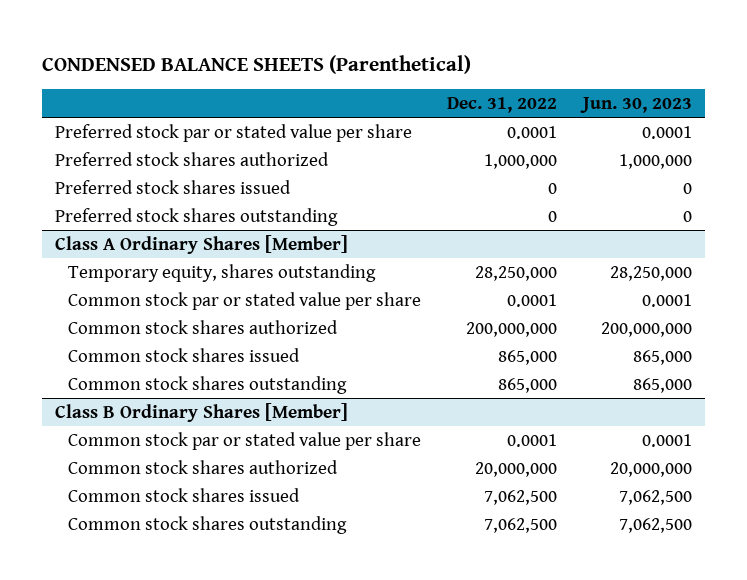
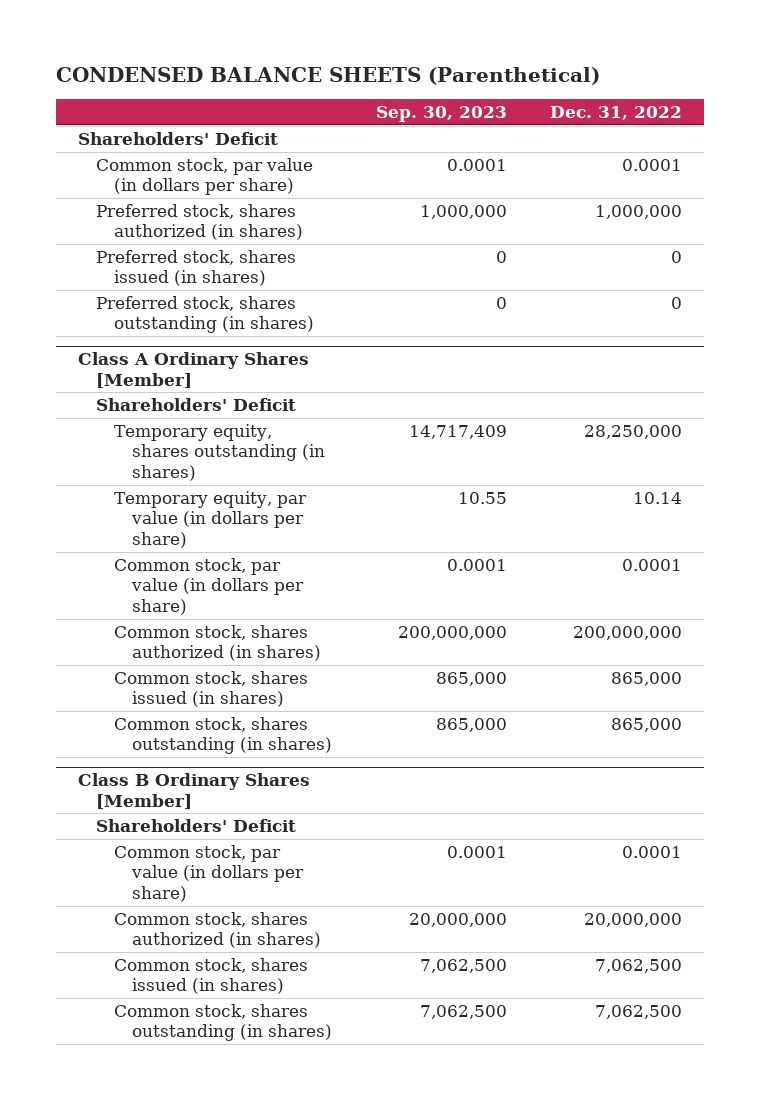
- | Dec. 31, 2022 | Jun. 30, 2023
+ | Sep. 30, 2023 | Dec. 31, 2022
- Preferred stock par or stated value per share | 0.0001 | 0.0001
- Preferred stock shares authorized | 1,000,000 | 1,000,000
- Preferred stock shares issued | 0 | 0
- Preferred stock shares outstanding | 0 | 0
+ Shareholders' Deficit
+ Common stock, par value (in dollars per share) | 0.0001 | 0.0001
+ Preferred stock, shares authorized (in shares) | 1,000,000 | 1,000,000
+ Preferred stock, shares issued (in shares) | 0 | 0
+ Preferred stock, shares outstanding (in shares) | 0 | 0
@ Class A Ordinary Shares [Member]
- Temporary equity, shares outstanding | 28,250,000 | 28,250,000
- Common stock par or stated value per share | 0.0001 | 0.0001
- Common stock shares authorized | 200,000,000 | 200,000,000
- Common stock shares issued | 865,000 | 865,000
- Common stock shares outstanding | 865,000 | 865,000
+ Shareholders' Deficit
+ Temporary equity, shares outstanding (in shares) | 14,717,409 | 28,250,000
+ Temporary equity, par value (in dollars per share) | 10.55 | 10.14
+ Common stock, par value (in dollars per share) | 0.0001 | 0.0001
+ Common stock, shares authorized (in shares) | 200,000,000 | 200,000,000
+ Common stock, shares issued (in shares) | 865,000 | 865,000
+ Common stock, shares outstanding (in shares) | 865,000 | 865,000
@ Class B Ordinary Shares [Member]
- Common stock par or stated value per share | 0.0001 | 0.0001
- Common stock shares authorized | 20,000,000 | 20,000,000
- Common stock shares issued | 7,062,500 | 7,062,500
- Common stock shares outstanding | 7,062,500 | 7,062,500
+ Shareholders' Deficit
+ Common stock, par value (in dollars per share) | 0.0001 | 0.0001
+ Common stock, shares authorized (in shares) | 20,000,000 | 20,000,000
+ Common stock, shares issued (in shares) | 7,062,500 | 7,062,500
+ Common stock, shares outstanding (in shares) | 7,062,500 | 7,062,500

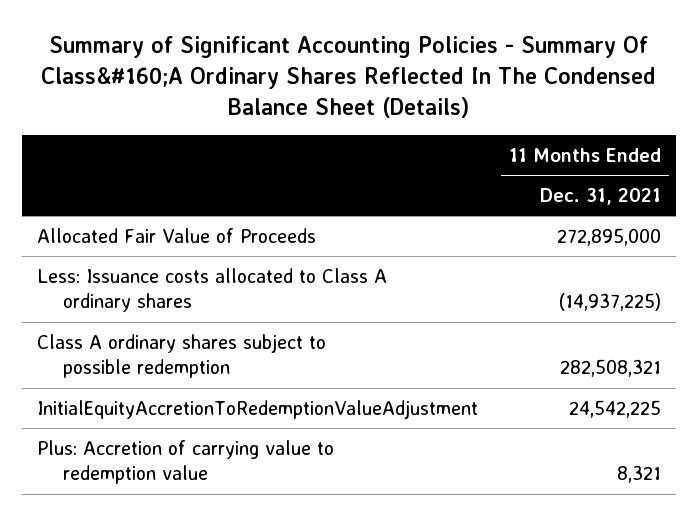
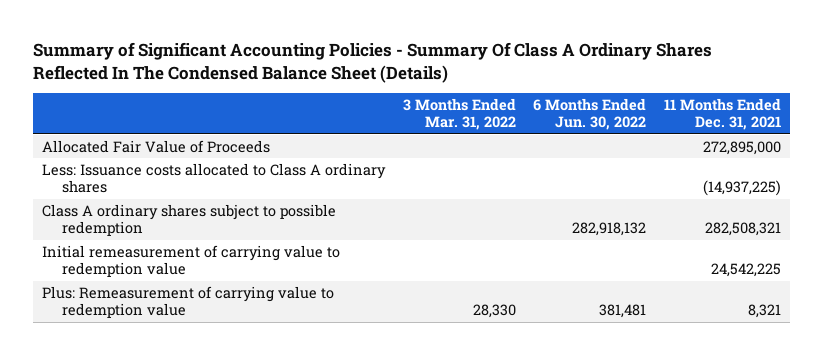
- Summary of Significant Accounting Policies - Summary Of Class&#160;A Ordinary Shares Reflected In The Condensed Balance Sheet (Details)
+ Summary of Significant Accounting Policies - Summary Of Class A Ordinary Shares Reflected In The Condensed Balance Sheet (Details)
- | 11 Months Ended Dec. 31, 2021
+ | 3 Months Ended Mar. 31, 2022 | 6 Months Ended Jun. 30, 2022 | 11 Months Ended Dec. 31, 2021
- InitialEquityAccretionToRedemptionValueAdjustment | 24,542,225
- Plus: Accretion of carrying value to redemption value | 8,321
+ Initial remeasurement of carrying value to redemption value | | | 24,542,225
+ Plus: Remeasurement of carrying value to redemption value | 28,330 | 381,481 | 8,321

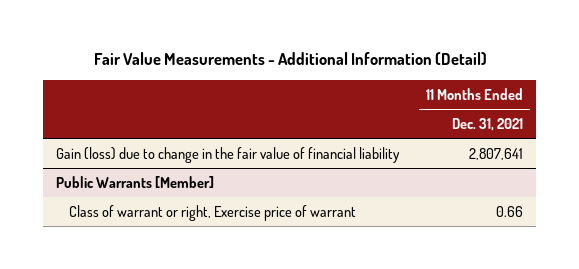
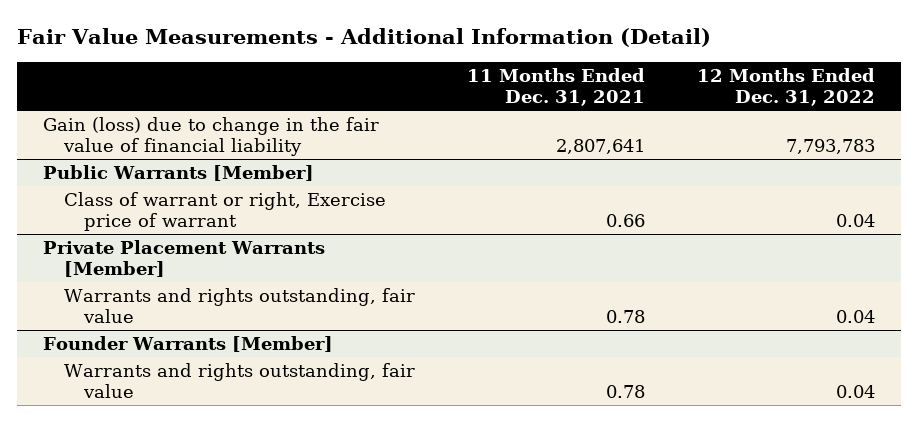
- | 11 Months Ended Dec. 31, 2021
+ | 11 Months Ended Dec. 31, 2021 | 12 Months Ended Dec. 31, 2022
+ Private Placement Warrants [Member]
+ Warrants and rights outstanding, fair value | 0.78 | 0.04
+ Founder Warrants [Member]
+ Warrants and rights outstanding, fair value | 0.78 | 0.04

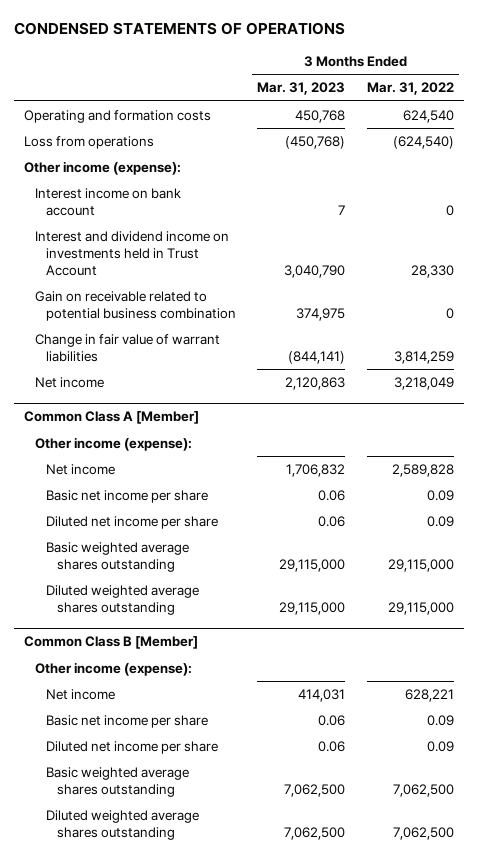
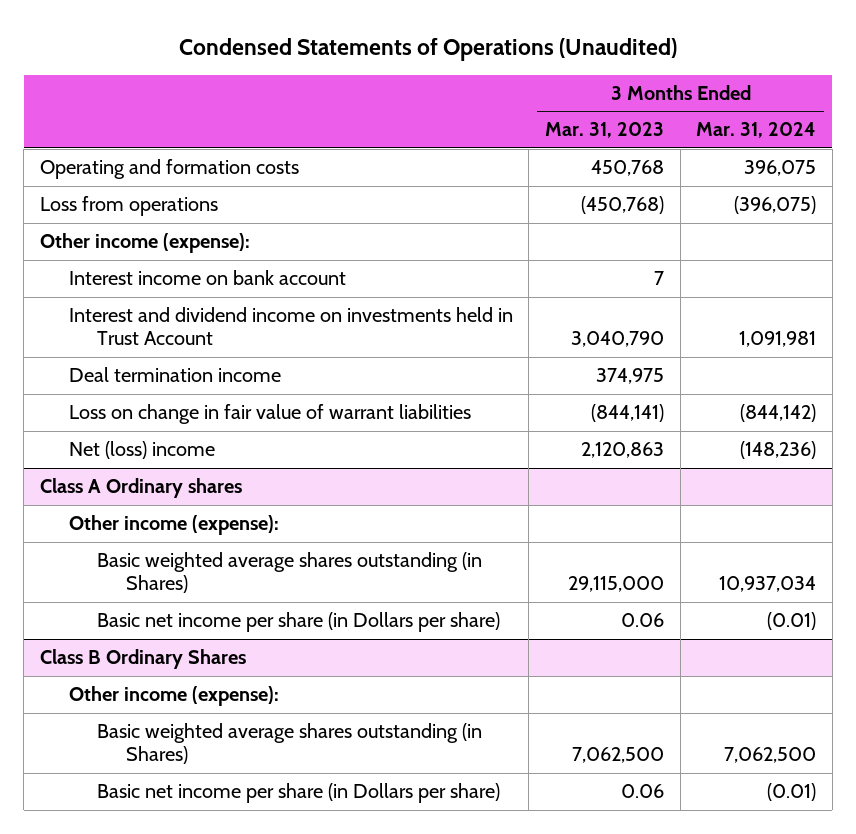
- CONDENSED STATEMENTS OF OPERATIONS
+ Condensed Statements of Operations (Unaudited)
- | 3 Months Ended Mar. 31, 2023 | 3 Months Ended Mar. 31, 2022
+ | 3 Months Ended Mar. 31, 2023 | 3 Months Ended Mar. 31, 2024
- Gain on receivable related to potential business combination | 374,975 | 0
- Change in fair value of warrant liabilities | (844,141) | 3,814,259
- Net income | 2,120,863 | 3,218,049
- Common Class A [Member]
+ Deal termination income | 374,975 |
+ Loss on change in fair value of warrant liabilities | (844,141) | (844,142)
+ Net (loss) income | 2,120,863 | (148,236)
+ Class A Ordinary shares
- Net income | 1,706,832 | 2,589,828
- Basic net income per share | 0.06 | 0.09
- Diluted net income per share | 0.06 | 0.09
- Basic weighted average shares outstanding | 29,115,000 | 29,115,000
- Diluted weighted average shares outstanding | 29,115,000 | 29,115,000
- Common Class B [Member]
+ Basic weighted average shares outstanding (in Shares) | 29,115,000 | 10,937,034
+ Basic net income per share (in Dollars per share) | 0.06 | (0.01)
+ Class B Ordinary Shares
- Net income | 414,031 | 628,221
- Basic net income per share | 0.06 | 0.09
- Diluted net income per share | 0.06 | 0.09
- Basic weighted average shares outstanding | 7,062,500 | 7,062,500
- Diluted weighted average shares outstanding | 7,062,500 | 7,062,500
+ Basic weighted average shares outstanding (in Shares) | 7,062,500 | 7,062,500
+ Basic net income per share (in Dollars per share) | 0.06 | (0.01)

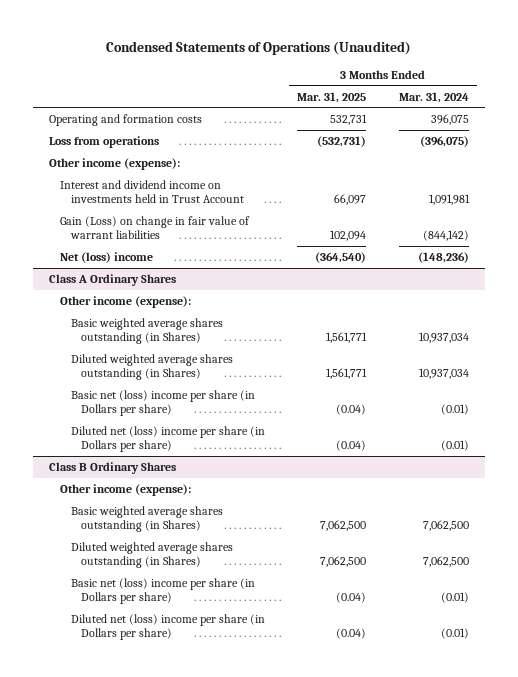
- | 3 Months Ended Mar. 31, 2023 | 3 Months Ended Mar. 31, 2024
+ | 3 Months Ended Mar. 31, 2025 | 3 Months Ended Mar. 31, 2024
- Interest income on bank account | 7 |
- Deal termination income | 374,975 |
- Loss on change in fair value of warrant liabilities | (844,141) | (844,142)
+ Gain (Loss) on change in fair value of warrant liabilities | 102,094 | (844,142)
- Class A Ordinary shares
+ Class A Ordinary Shares
- Basic net income per share (in Dollars per share) | 0.06 | (0.01)
+ Diluted weighted average shares outstanding (in Shares) | 1,561,771 | 10,937,034
+ Basic net (loss) income per share (in Dollars per share) | (0.04) | (0.01)
+ Diluted net (loss) income per share (in Dollars per share) | (0.04) | (0.01)
@ Class B Ordinary Shares
- Basic net income per share (in Dollars per share) | 0.06 | (0.01)
+ Diluted weighted average shares outstanding (in Shares) | 7,062,500 | 7,062,500
+ Basic net (loss) income per share (in Dollars per share) | (0.04) | (0.01)
+ Diluted net (loss) income per share (in Dollars per share) | (0.04) | (0.01)

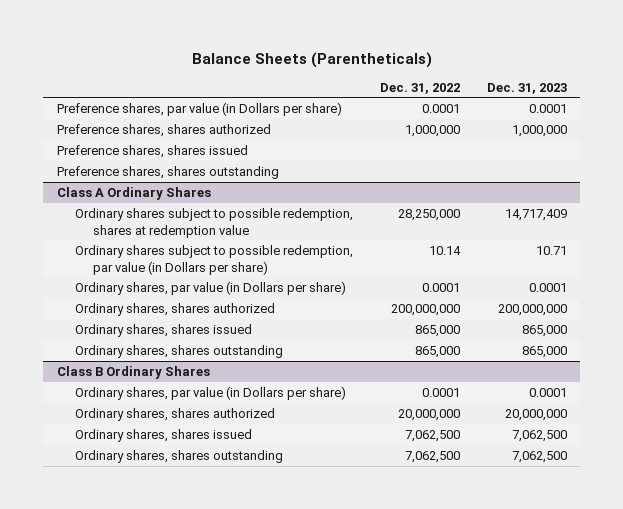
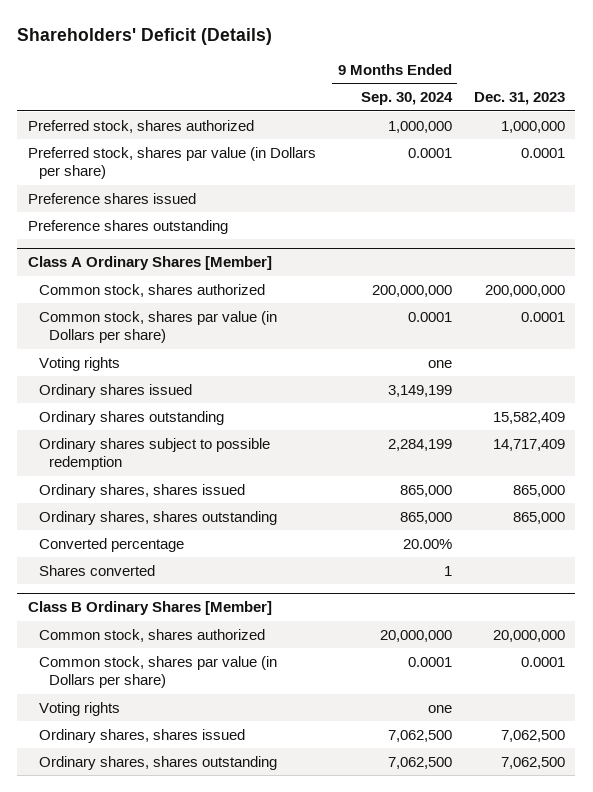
- Balance Sheets (Parentheticals)
+ Shareholders' Deficit (Details)
- | Dec. 31, 2022 | Dec. 31, 2023
+ | 9 Months Ended Sep. 30, 2024 | Dec. 31, 2023
- Preference shares, par value (in Dollars per share) | 0.0001 | 0.0001
- Preference shares, shares authorized | 1,000,000 | 1,000,000
- Preference shares, shares issued
- Preference shares, shares outstanding
- Class A Ordinary Shares
- Ordinary shares subject to possible redemption, shares at redemption value | 28,250,000 | 14,717,409
- Ordinary shares subject to possible redemption, par value (in Dollars per share) | 10.14 | 10.71
- Ordinary shares, par value (in Dollars per share) | 0.0001 | 0.0001
- Ordinary shares, shares authorized | 200,000,000 | 200,000,000
+ Preferred stock, shares authorized | 1,000,000 | 1,000,000
+ Preferred stock, shares par value (in Dollars per share) | 0.0001 | 0.0001
+ Preference shares issued
+ Preference shares outstanding
+ Class A Ordinary Shares [Member]
+ Common stock, shares authorized | 200,000,000 | 200,000,000
+ Common stock, shares par value (in Dollars per share) | 0.0001 | 0.0001
+ Voting rights | one |
+ Ordinary shares issued | 3,149,199 |
+ Ordinary shares outstanding | | 15,582,409
+ Ordinary shares subject to possible redemption | 2,284,199 | 14,717,409
- Class B Ordinary Shares
- Ordinary shares, par value (in Dollars per share) | 0.0001 | 0.0001
- Ordinary shares, shares authorized | 20,000,000 | 20,000,000
+ Converted percentage | 20.00% |
+ Shares converted | 1 |
+ Class B Ordinary Shares [Member]
+ Common stock, shares authorized | 20,000,000 | 20,000,000
+ Common stock, shares par value (in Dollars per share) | 0.0001 | 0.0001
+ Voting rights | one |

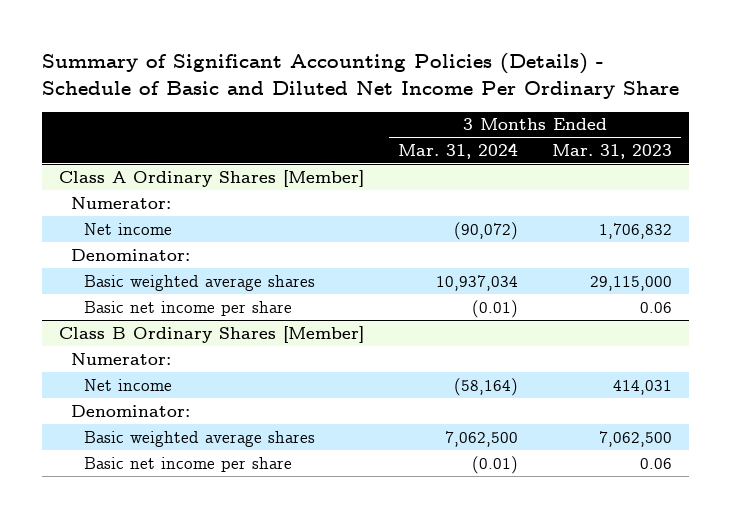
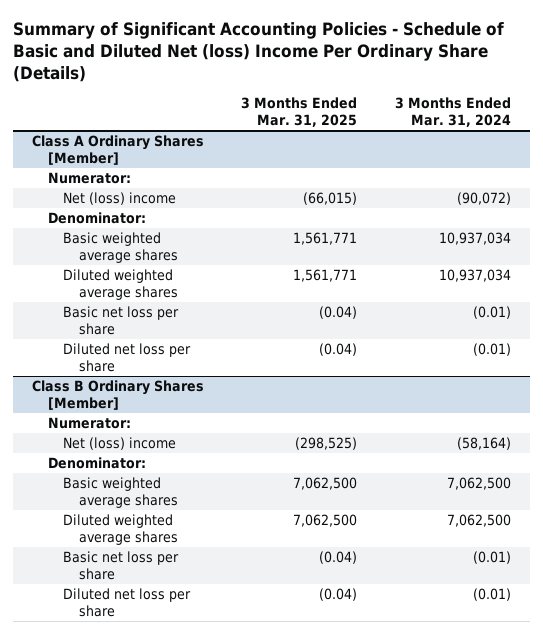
- Summary of Significant Accounting Policies (Details) - Schedule of Basic and Diluted Net Income Per Ordinary Share
+ Summary of Significant Accounting Policies - Schedule of Basic and Diluted Net (loss) Income Per Ordinary Share (Details)
- | 3 Months Ended Mar. 31, 2024 | 3 Months Ended Mar. 31, 2023
+ | 3 Months Ended Mar. 31, 2025 | 3 Months Ended Mar. 31, 2024
@ Class A Ordinary Shares [Member]
- Net income | (90,072) | 1,706,832
+ Net (loss) income | (66,015) | (90,072)
- Basic net income per share | (0.01) | 0.06
+ Diluted weighted average shares | 1,561,771 | 10,937,034
+ Basic net loss per share | (0.04) | (0.01)
+ Diluted net loss per share | (0.04) | (0.01)
@ Class B Ordinary Shares [Member]
- Net income | (58,164) | 414,031
+ Net (loss) income | (298,525) | (58,164)
- Basic net income per share | (0.01) | 0.06
+ Diluted weighted average shares | 7,062,500 | 7,062,500
+ Basic net loss per share | (0.04) | (0.01)
+ Diluted net loss per share | (0.04) | (0.01)

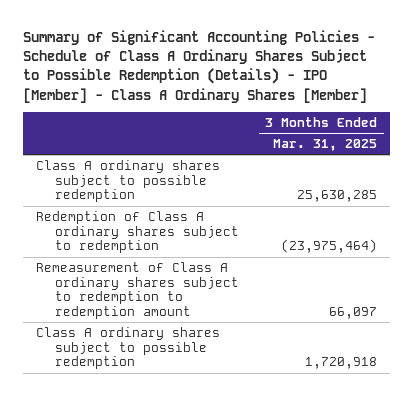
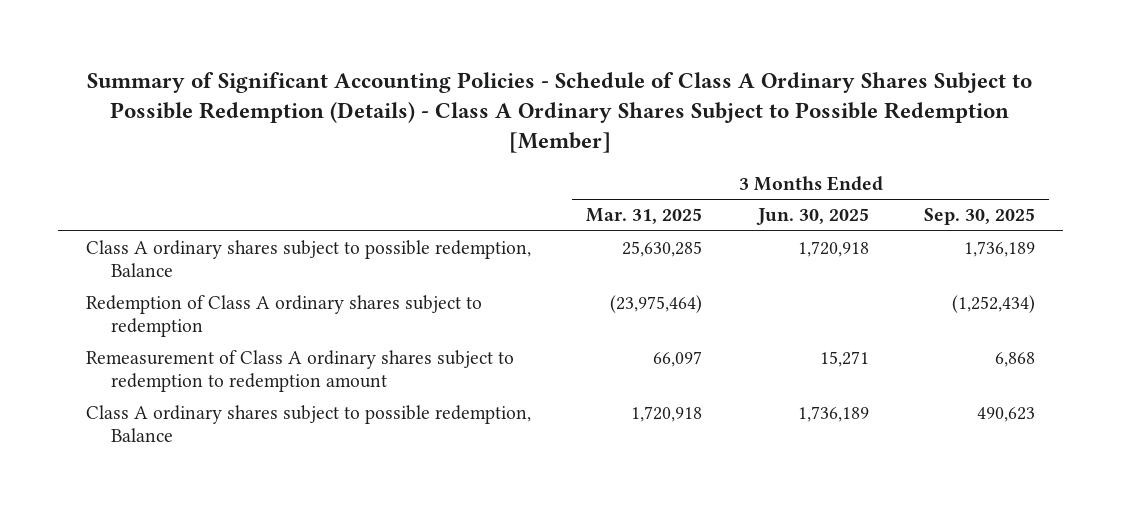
- Summary of Significant Accounting Policies - Schedule of Class A Ordinary Shares Subject to Possible Redemption (Details) - IPO [Member] - Class A Ordinary Shares [Member]
+ Summary of Significant Accounting Policies - Schedule of Class A Ordinary Shares Subject to Possible Redemption (Details) - Class A Ordinary Shares Subject to Possible Redemption [Member]
- | 3 Months Ended Mar. 31, 2025
+ | 3 Months Ended Mar. 31, 2025 | 3 Months Ended Jun. 30, 2025 | 3 Months Ended Sep. 30, 2025
- Class A ordinary shares subject to possible redemption | 25,630,285
+ Class A ordinary shares subject to possible redemption, Balance | 25,630,285 | 1,720,918 | 1,736,189
- Class A ordinary shares subject to possible redemption | 1,720,918
+ Class A ordinary shares subject to possible redemption, Balance | 1,720,918 | 1,736,189 | 490,623

